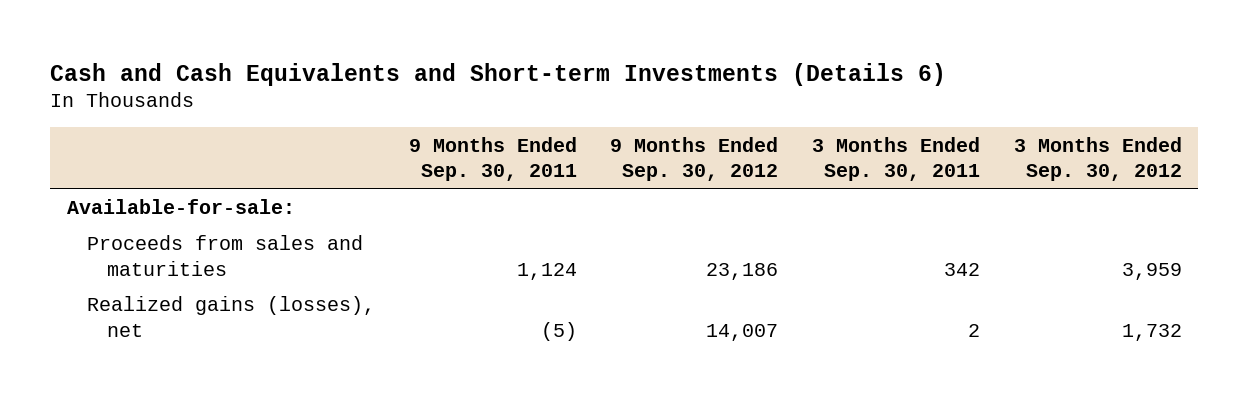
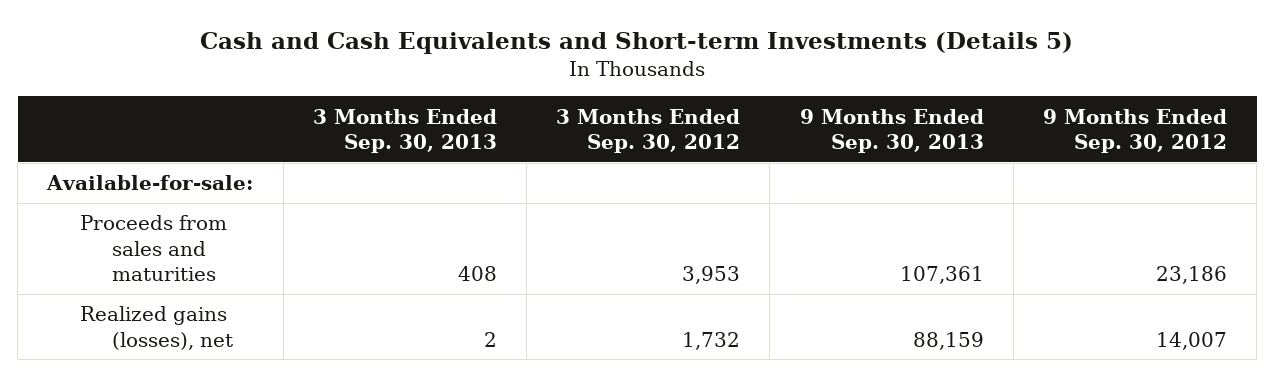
- Cash and Cash Equivalents and Short-term Investments (Details 6)
+ Cash and Cash Equivalents and Short-term Investments (Details 5)
- | 9 Months Ended Sep. 30, 2011 | 9 Months Ended Sep. 30, 2012 | 3 Months Ended Sep. 30, 2011 | 3 Months Ended Sep. 30, 2012
+ | 3 Months Ended Sep. 30, 2013 | 3 Months Ended Sep. 30, 2012 | 9 Months Ended Sep. 30, 2013 | 9 Months Ended Sep. 30, 2012
- Proceeds from sales and maturities | 1,124 | 23,186 | 342 | 3,959
+ Proceeds from sales and maturities | 408 | 3,953 | 107,361 | 23,186

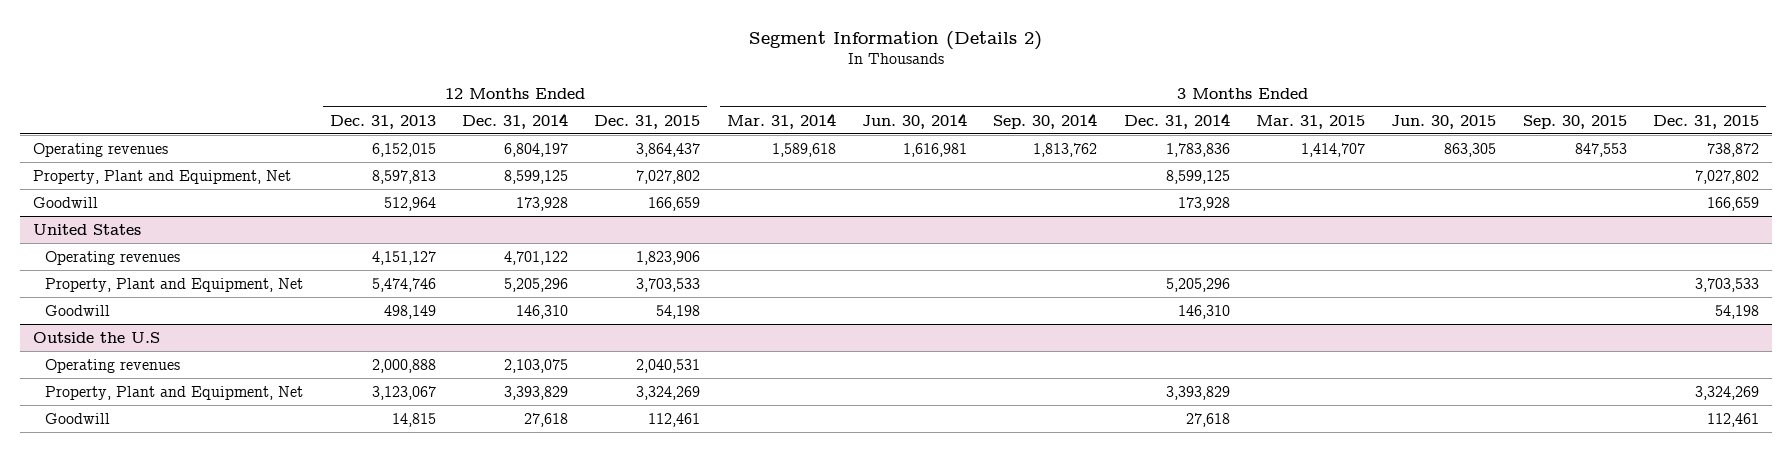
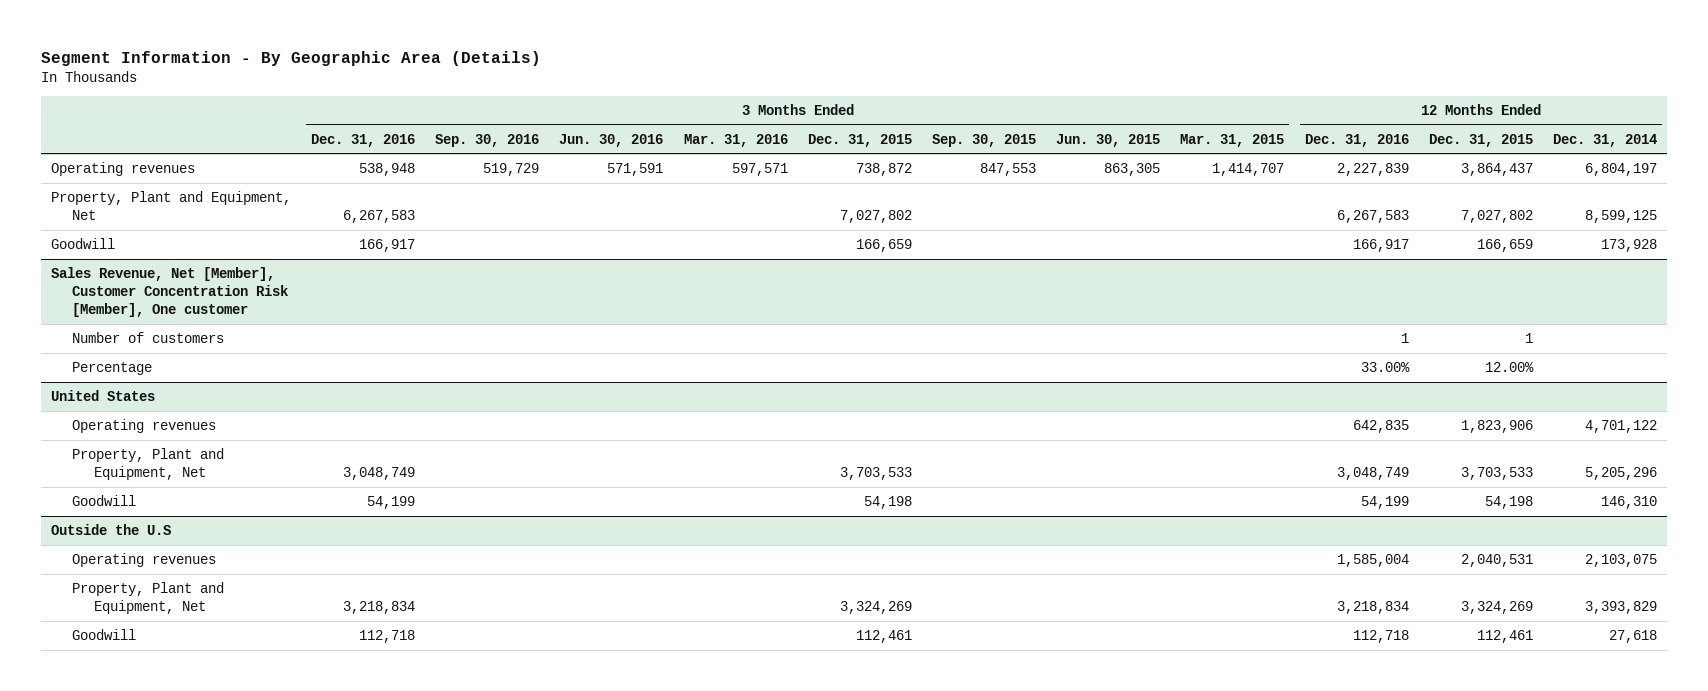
- Segment Information (Details 2)
+ Segment Information - By Geographic Area (Details)
- | 12 Months Ended Dec. 31, 2013 | 12 Months Ended Dec. 31, 2014 | 12 Months Ended Dec. 31, 2015 | 3 Months Ended Mar. 31, 2014 | 3 Months Ended Jun. 30, 2014 | 3 Months Ended Sep. 30, 2014 | 3 Months Ended Dec. 31, 2014 | 3 Months Ended Mar. 31, 2015 | 3 Months Ended Jun. 30, 2015 | 3 Months Ended Sep. 30, 2015 | 3 Months Ended Dec. 31, 2015
+ | 3 Months Ended Dec. 31, 2016 | 3 Months Ended Sep. 30, 2016 | 3 Months Ended Jun. 30, 2016 | 3 Months Ended Mar. 31, 2016 | 3 Months Ended Dec. 31, 2015 | 3 Months Ended Sep. 30, 2015 | 3 Months Ended Jun. 30, 2015 | 3 Months Ended Mar. 31, 2015 | 12 Months Ended Dec. 31, 2016 | 12 Months Ended Dec. 31, 2015 | 12 Months Ended Dec. 31, 2014
+ Sales Revenue, Net [Member], Customer Concentration Risk [Member], One customer
+ Number of customers | | | | | | | | | 1 | 1 |
+ Percentage | | | | | | | | | 33.00% | 12.00% |

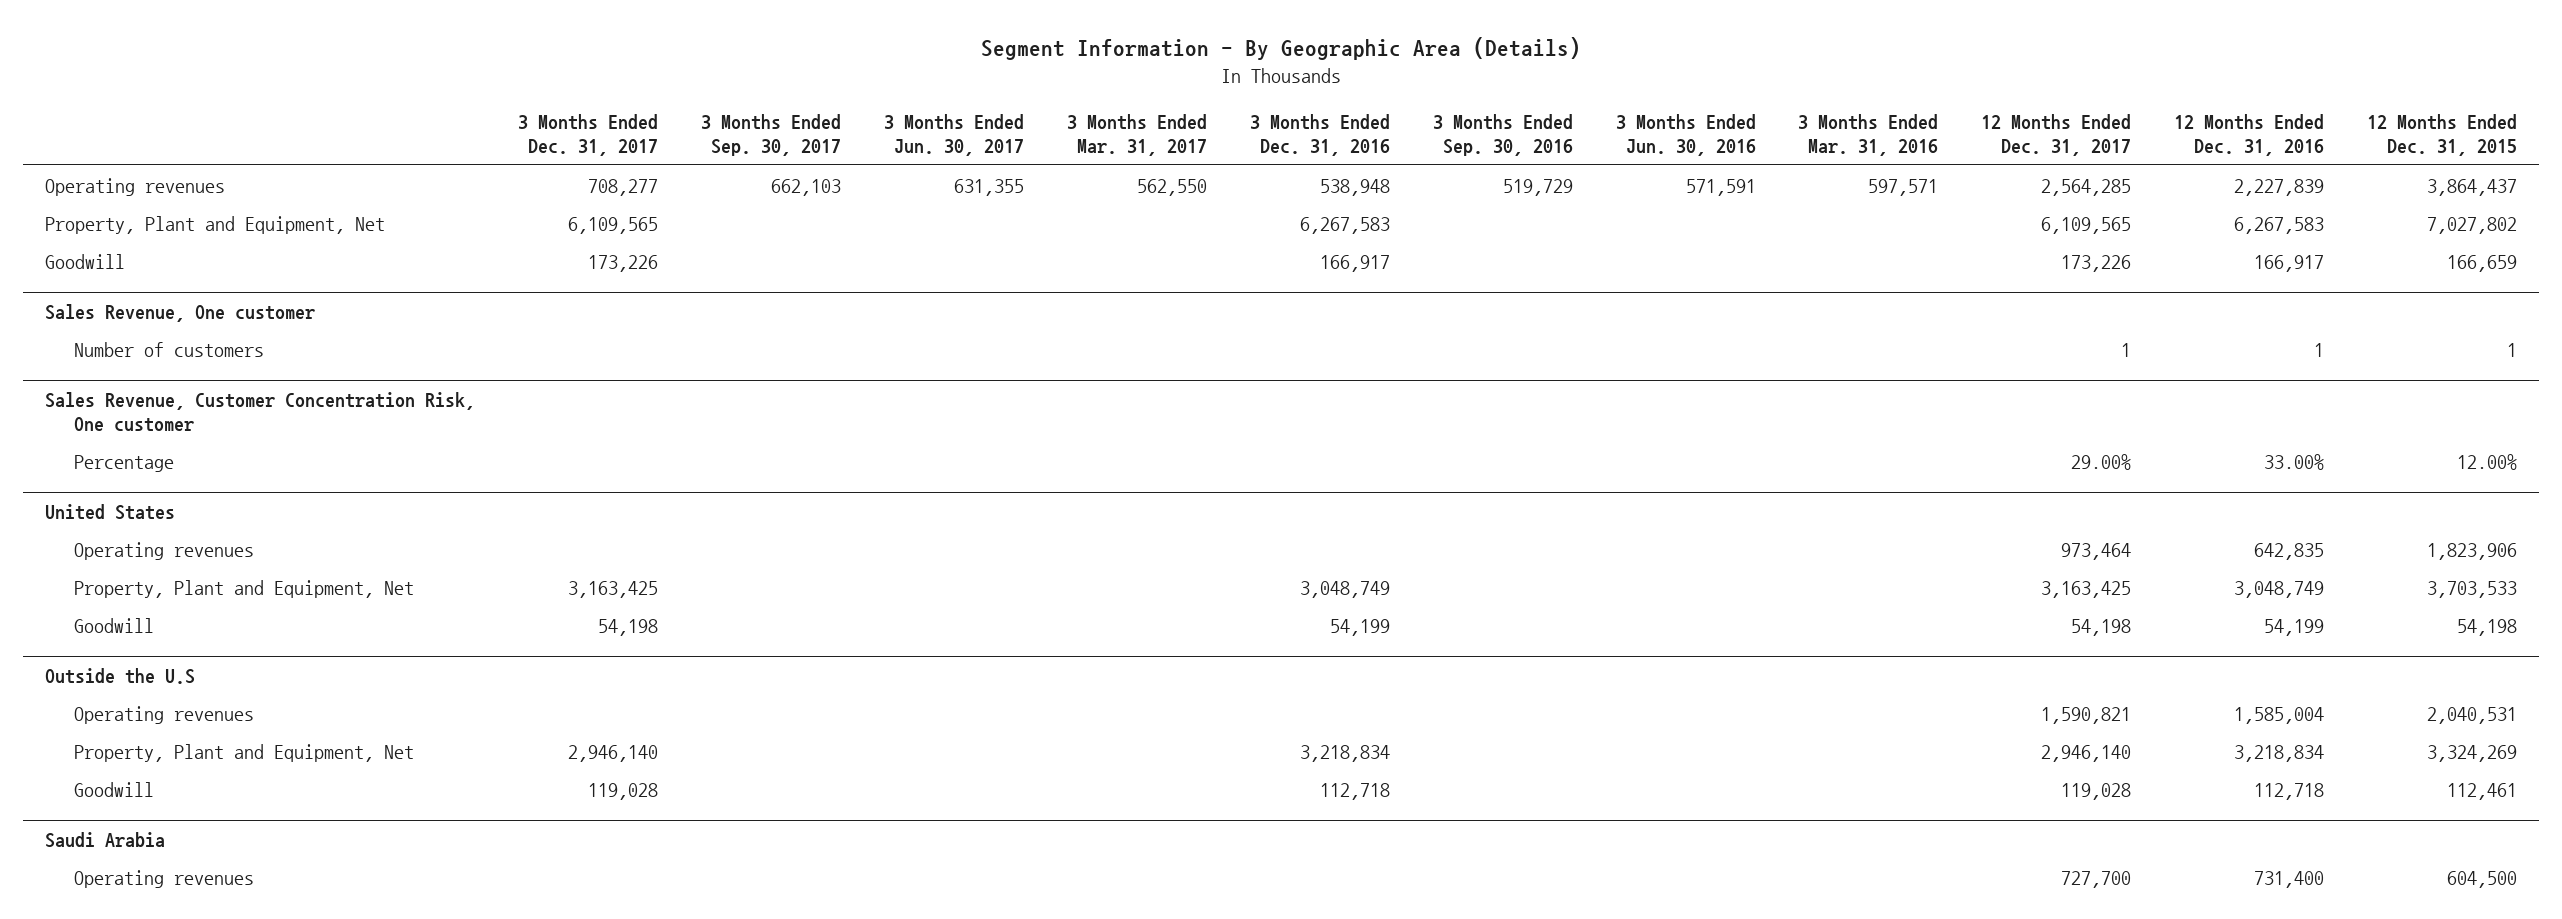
- | 3 Months Ended Dec. 31, 2016 | 3 Months Ended Sep. 30, 2016 | 3 Months Ended Jun. 30, 2016 | 3 Months Ended Mar. 31, 2016 | 3 Months Ended Dec. 31, 2015 | 3 Months Ended Sep. 30, 2015 | 3 Months Ended Jun. 30, 2015 | 3 Months Ended Mar. 31, 2015 | 12 Months Ended Dec. 31, 2016 | 12 Months Ended Dec. 31, 2015 | 12 Months Ended Dec. 31, 2014
+ | 3 Months Ended Dec. 31, 2017 | 3 Months Ended Sep. 30, 2017 | 3 Months Ended Jun. 30, 2017 | 3 Months Ended Mar. 31, 2017 | 3 Months Ended Dec. 31, 2016 | 3 Months Ended Sep. 30, 2016 | 3 Months Ended Jun. 30, 2016 | 3 Months Ended Mar. 31, 2016 | 12 Months Ended Dec. 31, 2017 | 12 Months Ended Dec. 31, 2016 | 12 Months Ended Dec. 31, 2015
- Sales Revenue, Net [Member], Customer Concentration Risk [Member], One customer
+ Sales Revenue, One customer
+ Sales Revenue, Customer Concentration Risk, One customer
+ Saudi Arabia
+ Operating revenues | | | | | | | | | 727,700 | 731,400 | 604,500

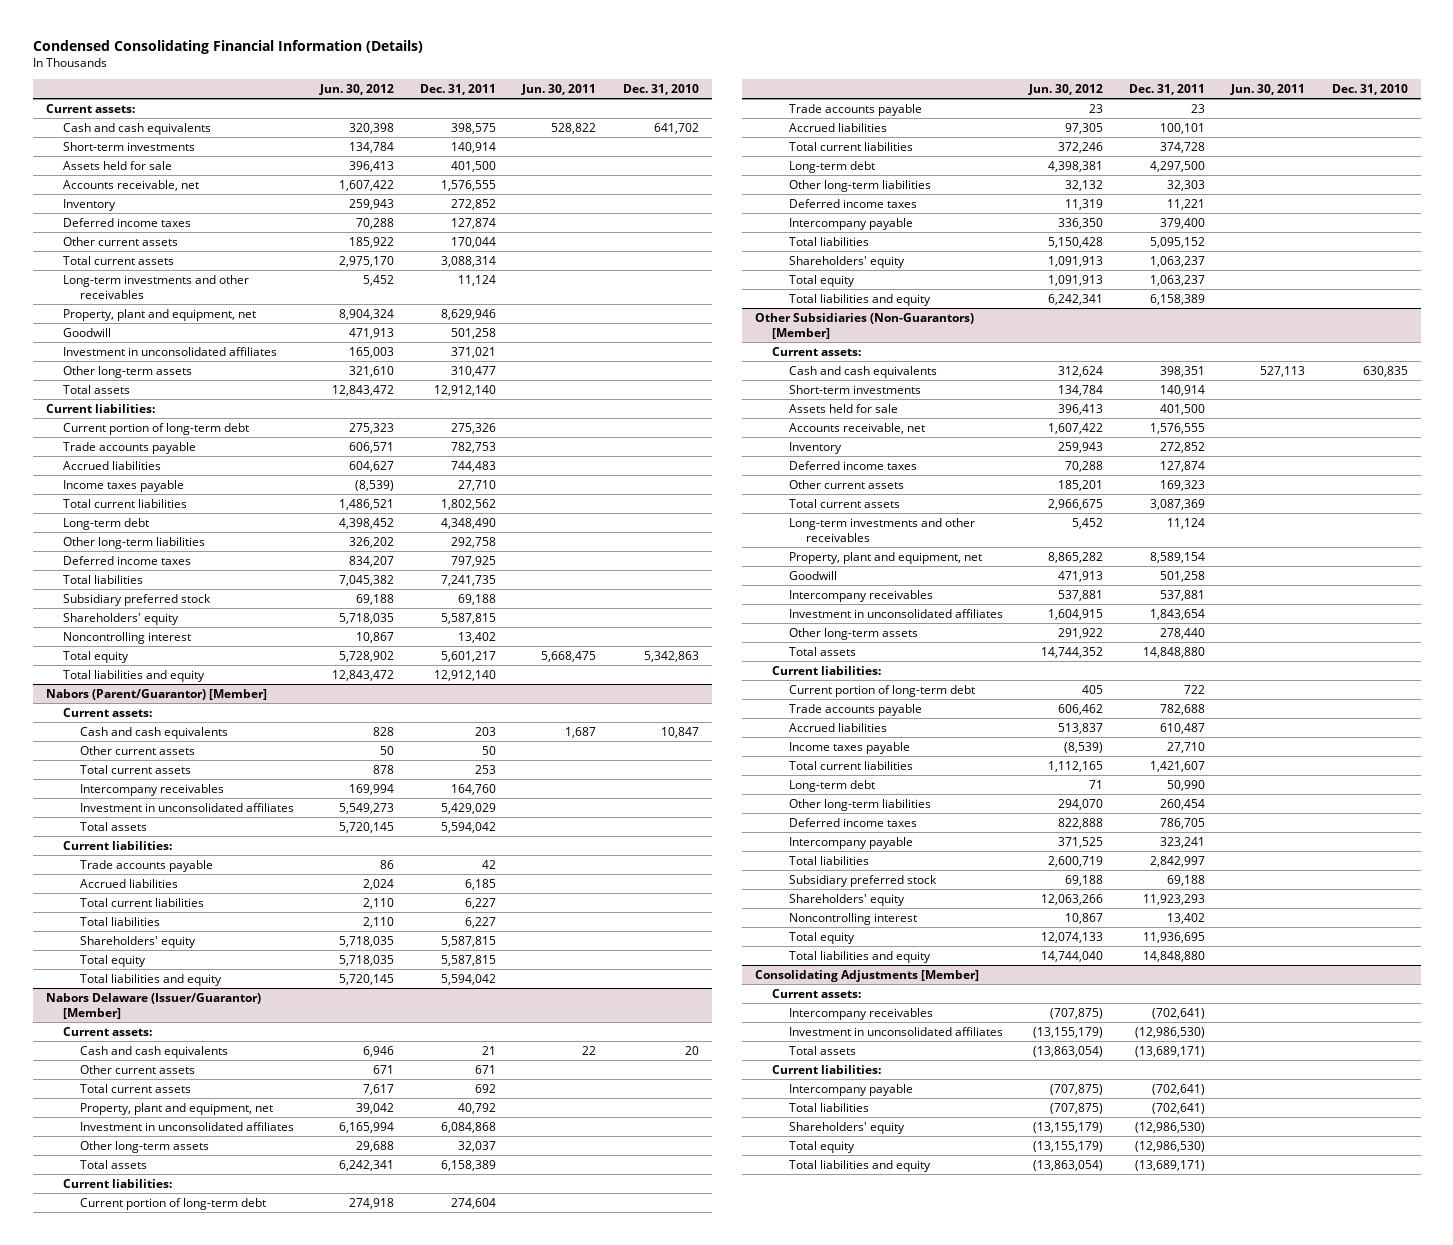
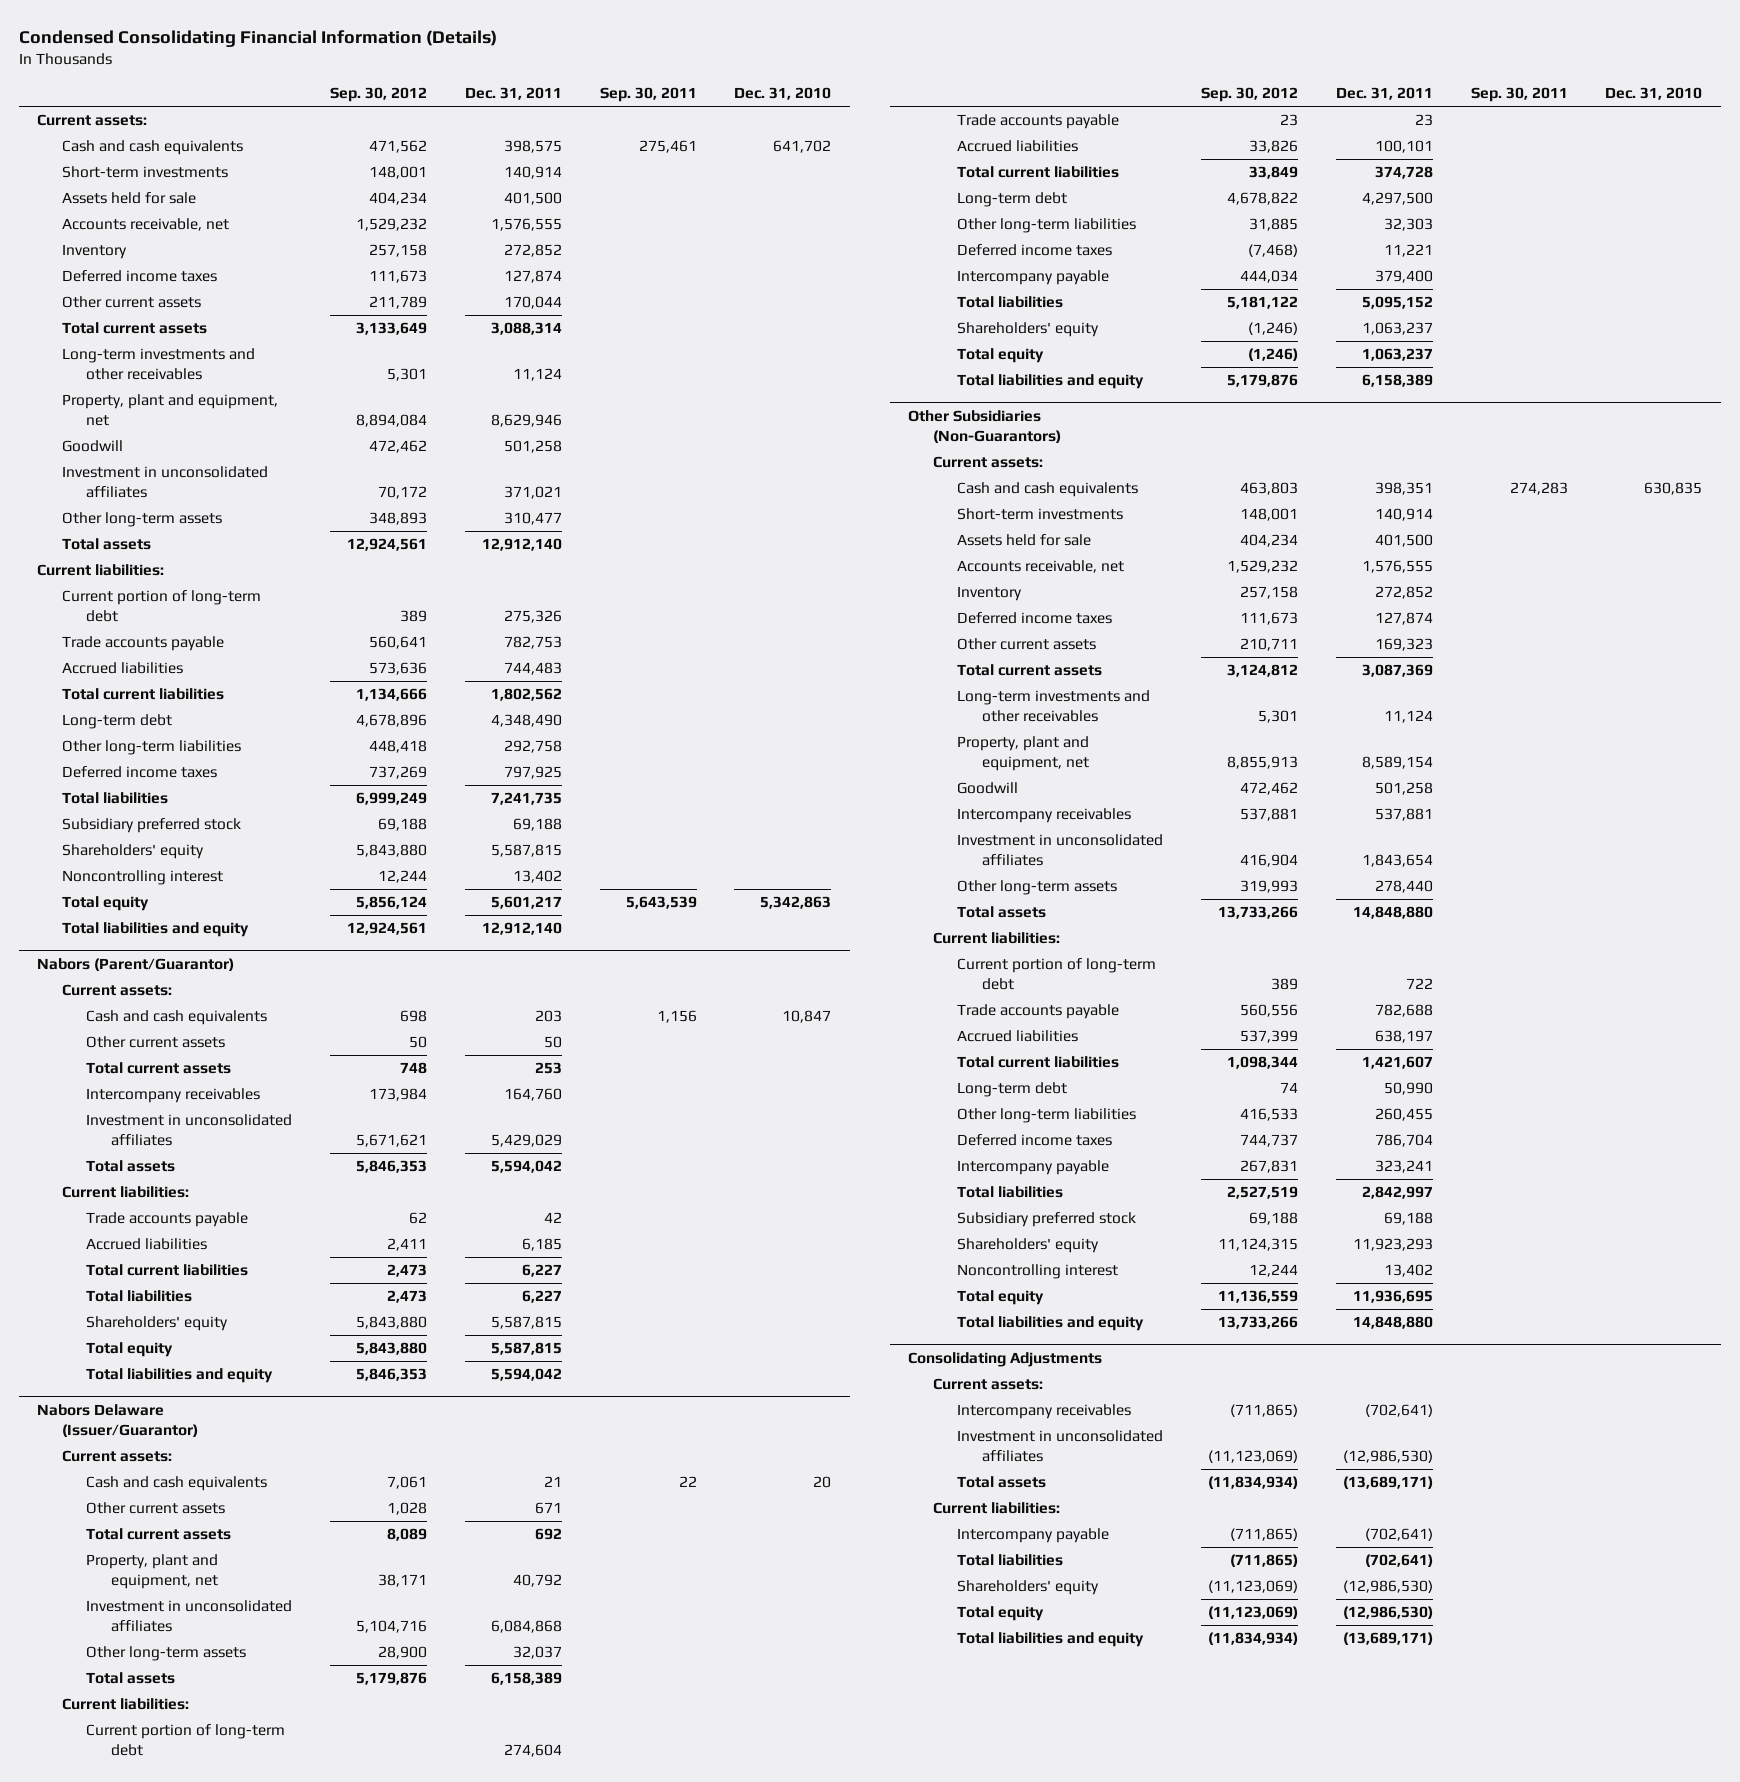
- | Jun. 30, 2012 | Dec. 31, 2011 | Jun. 30, 2011 | Dec. 31, 2010
+ | Sep. 30, 2012 | Dec. 31, 2011 | Sep. 30, 2011 | Dec. 31, 2010
- Income taxes payable | (8,539) | 27,710 | |
- Nabors (Parent/Guarantor) [Member]
+ Nabors (Parent/Guarantor)
- Nabors Delaware (Issuer/Guarantor) [Member]
+ Nabors Delaware (Issuer/Guarantor)
- Other Subsidiaries (Non-Guarantors) [Member]
+ Other Subsidiaries (Non-Guarantors)
- Accrued liabilities | 513,837 | 610,487 | |
- Income taxes payable | (8,539) | 27,710 | |
+ Accrued liabilities | 537,399 | 638,197 | |
- Other long-term liabilities | 294,070 | 260,454 | |
- Deferred income taxes | 822,888 | 786,705 | |
+ Other long-term liabilities | 416,533 | 260,455 | |
+ Deferred income taxes | 744,737 | 786,704 | |
- Consolidating Adjustments [Member]
+ Consolidating Adjustments

